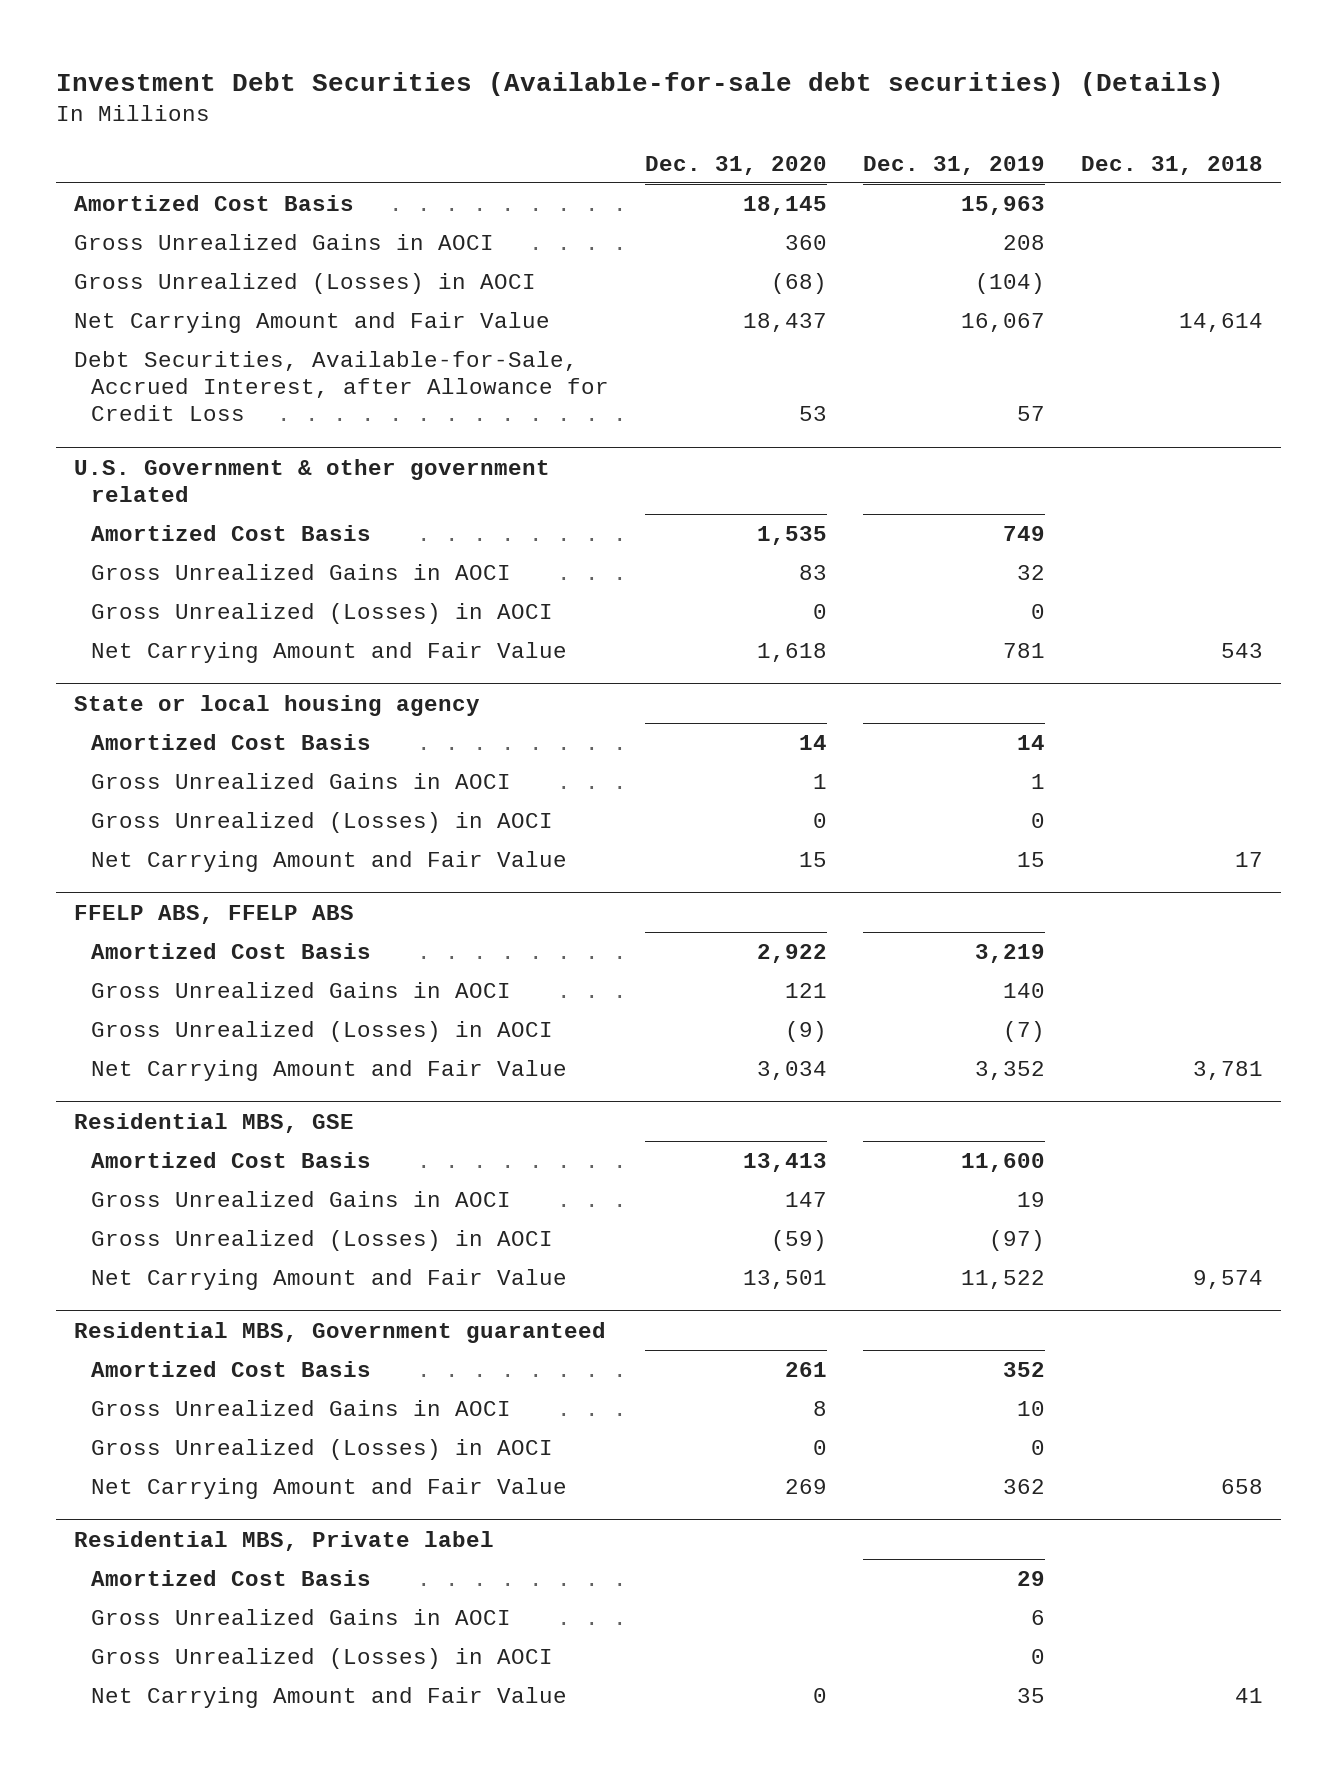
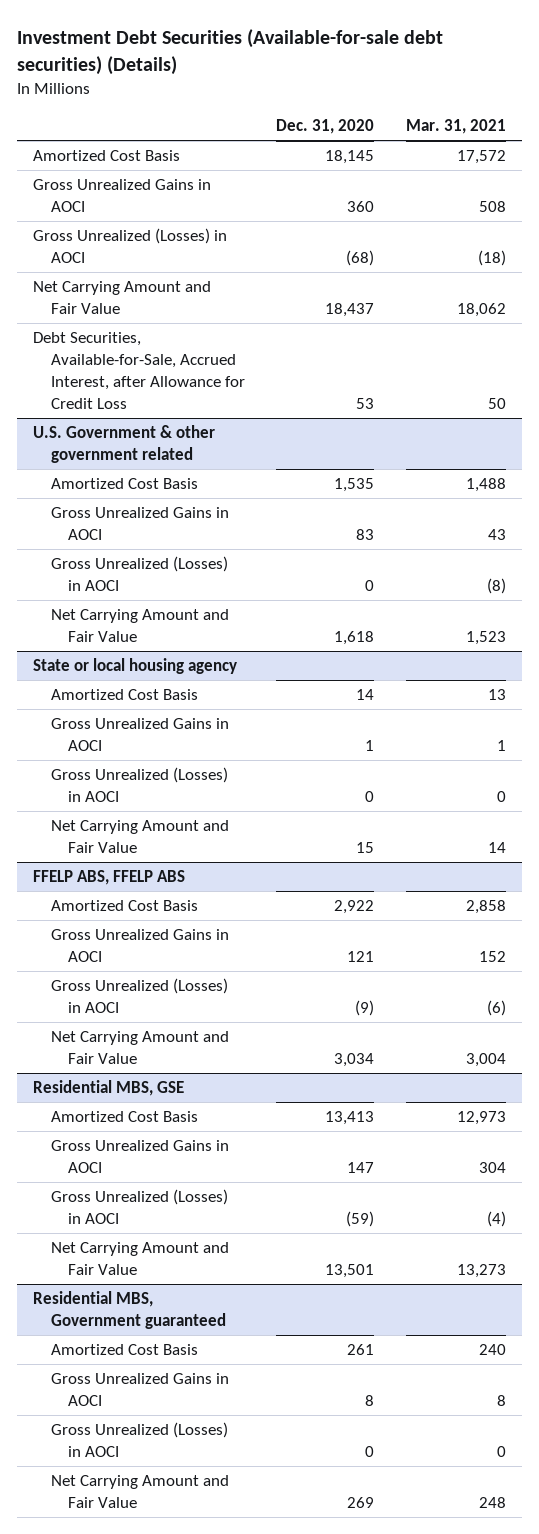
- | Dec. 31, 2020 | Dec. 31, 2019 | Dec. 31, 2018
+ | Dec. 31, 2020 | Mar. 31, 2021
- Residential MBS, Private label
- Amortized Cost Basis | | 29 |
- Gross Unrealized Gains in AOCI | | 6 |
- Gross Unrealized (Losses) in AOCI | | 0 |
- Net Carrying Amount and Fair Value | 0 | 35 | 41

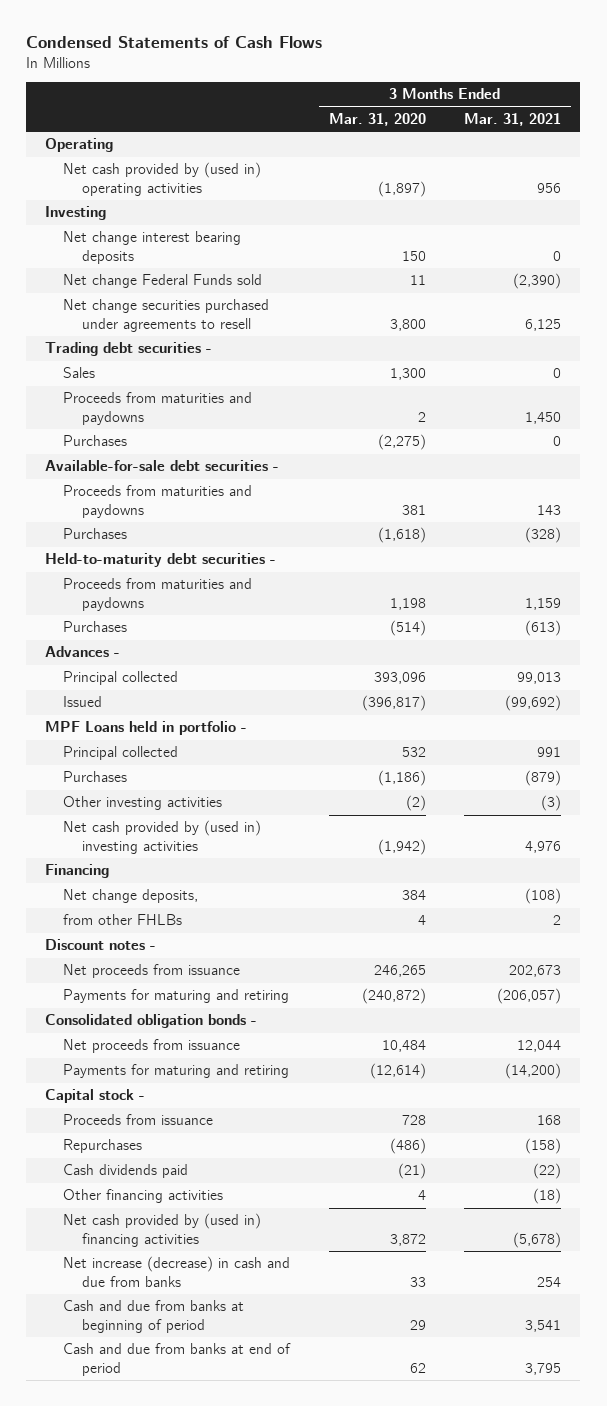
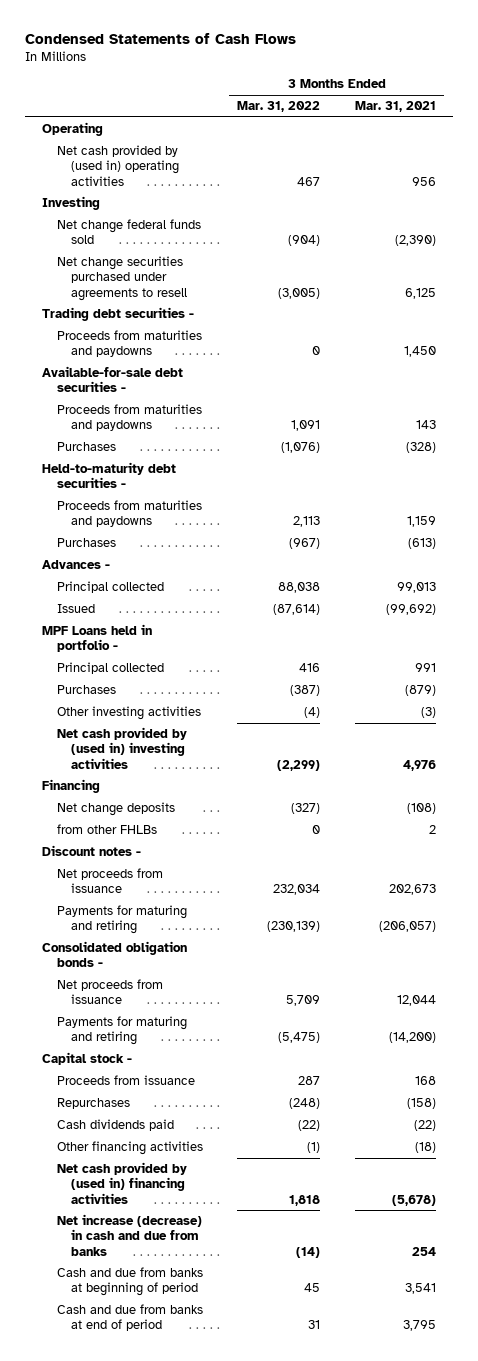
- | 3 Months Ended Mar. 31, 2020 | 3 Months Ended Mar. 31, 2021
+ | 3 Months Ended Mar. 31, 2022 | 3 Months Ended Mar. 31, 2021
- Net change interest bearing deposits | 150 | 0
- Net change Federal Funds sold | 11 | (2,390)
+ Net change federal funds sold | (904) | (2,390)
- Sales | 1,300 | 0
- Purchases | (2,275) | 0
- Net change deposits, | 384 | (108)
+ Net change deposits | (327) | (108)

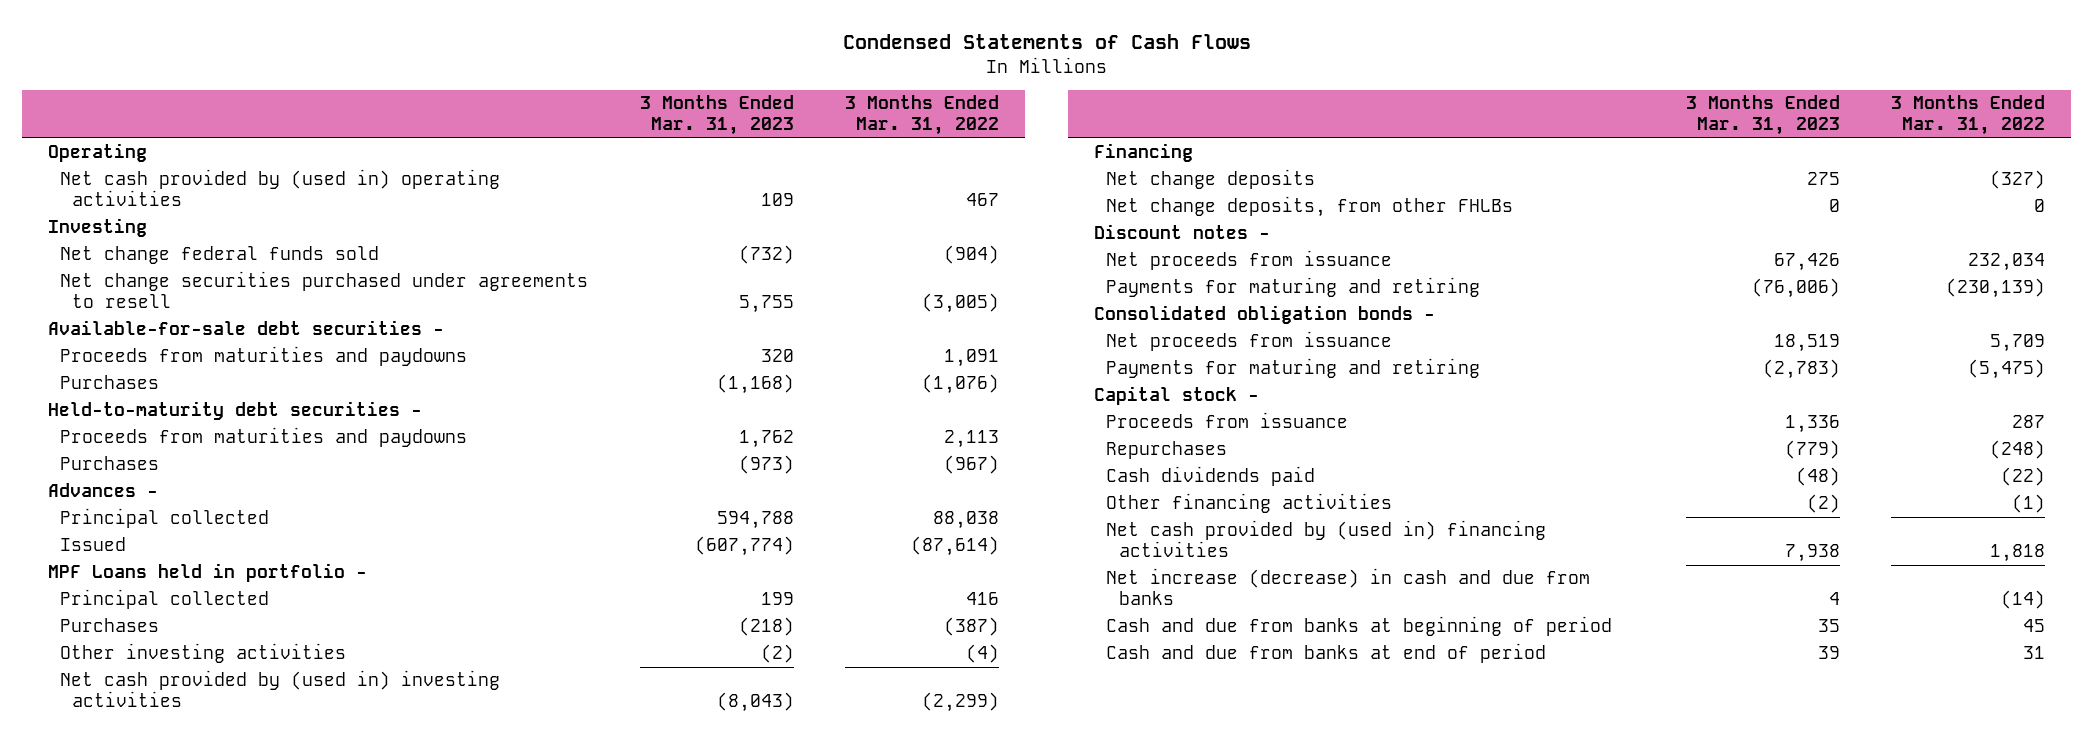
- | 3 Months Ended Mar. 31, 2022 | 3 Months Ended Mar. 31, 2021
+ | 3 Months Ended Mar. 31, 2023 | 3 Months Ended Mar. 31, 2022
- Trading debt securities -
- Proceeds from maturities and paydowns | 0 | 1,450
- from other FHLBs | 0 | 2
+ Net change deposits, from other FHLBs | 0 | 0

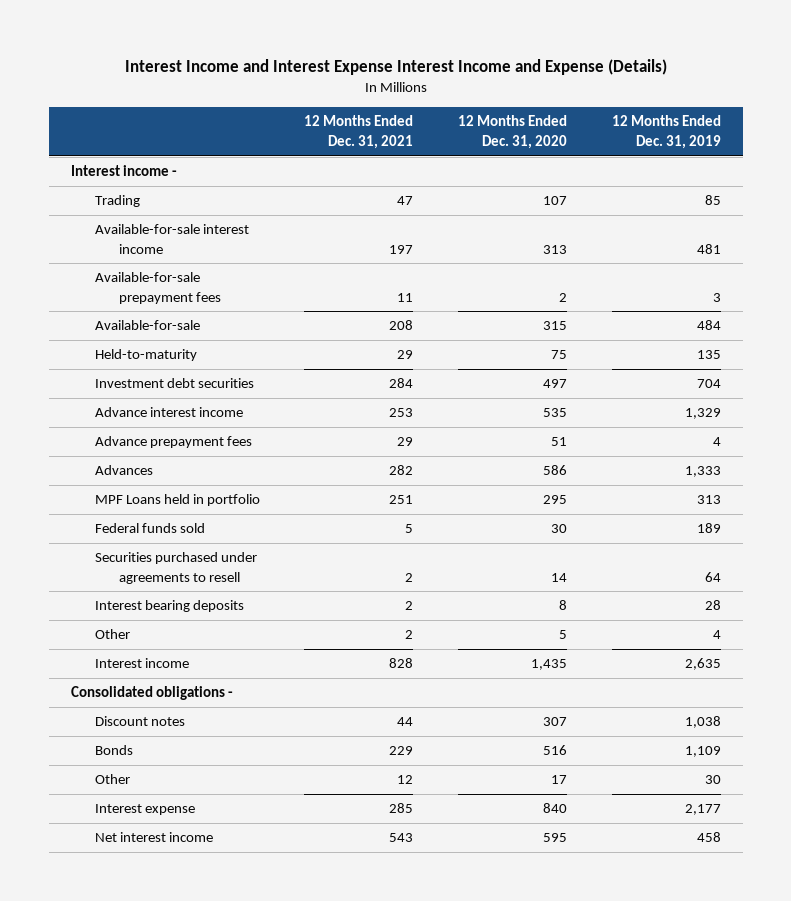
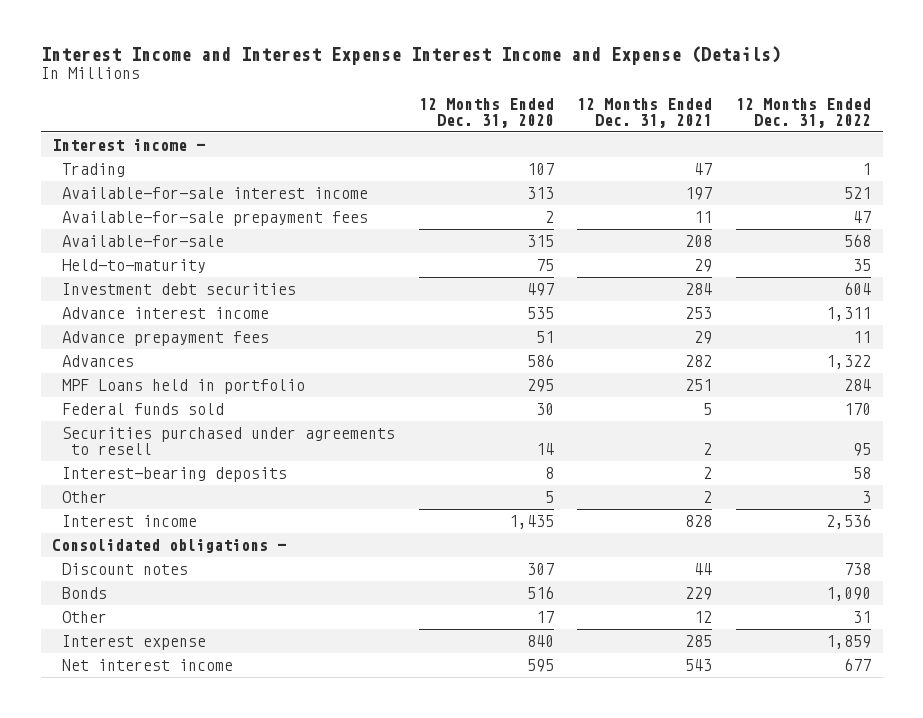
- | 12 Months Ended Dec. 31, 2021 | 12 Months Ended Dec. 31, 2020 | 12 Months Ended Dec. 31, 2019
+ | 12 Months Ended Dec. 31, 2020 | 12 Months Ended Dec. 31, 2021 | 12 Months Ended Dec. 31, 2022
- Interest bearing deposits | 2 | 8 | 28
+ Interest-bearing deposits | 8 | 2 | 58

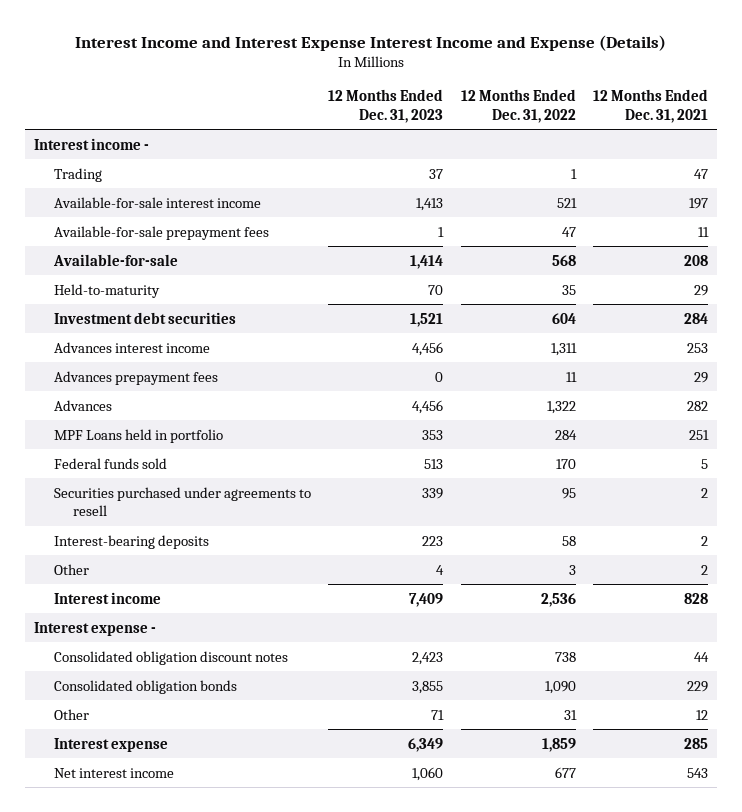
- | 12 Months Ended Dec. 31, 2020 | 12 Months Ended Dec. 31, 2021 | 12 Months Ended Dec. 31, 2022
+ | 12 Months Ended Dec. 31, 2023 | 12 Months Ended Dec. 31, 2022 | 12 Months Ended Dec. 31, 2021
- Advance interest income | 535 | 253 | 1,311
- Advance prepayment fees | 51 | 29 | 11
+ Advances interest income | 4,456 | 1,311 | 253
+ Advances prepayment fees | 0 | 11 | 29
- Consolidated obligations -
- Discount notes | 307 | 44 | 738
- Bonds | 516 | 229 | 1,090
+ Interest expense -
+ Consolidated obligation discount notes | 2,423 | 738 | 44
+ Consolidated obligation bonds | 3,855 | 1,090 | 229

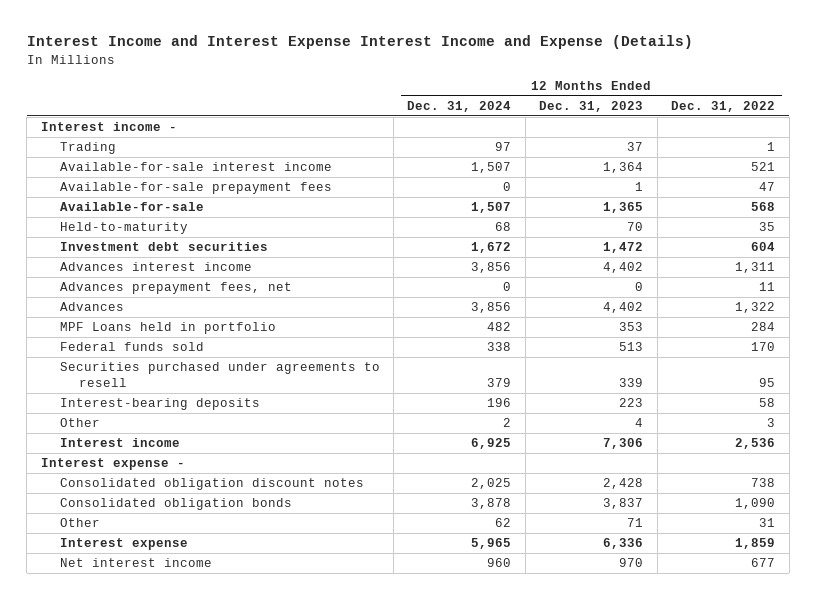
- | 12 Months Ended Dec. 31, 2023 | 12 Months Ended Dec. 31, 2022 | 12 Months Ended Dec. 31, 2021
+ | 12 Months Ended Dec. 31, 2024 | 12 Months Ended Dec. 31, 2023 | 12 Months Ended Dec. 31, 2022
- Available-for-sale interest income | 1,413 | 521 | 197
+ Available-for-sale interest income | 1,507 | 1,364 | 521
- Available-for-sale | 1,414 | 568 | 208
+ Available-for-sale | 1,507 | 1,365 | 568
- Investment debt securities | 1,521 | 604 | 284
- Advances interest income | 4,456 | 1,311 | 253
- Advances prepayment fees | 0 | 11 | 29
- Advances | 4,456 | 1,322 | 282
+ Investment debt securities | 1,672 | 1,472 | 604
+ Advances interest income | 3,856 | 4,402 | 1,311
+ Advances prepayment fees, net | 0 | 0 | 11
+ Advances | 3,856 | 4,402 | 1,322
- Interest income | 7,409 | 2,536 | 828
+ Interest income | 6,925 | 7,306 | 2,536
- Consolidated obligation discount notes | 2,423 | 738 | 44
- Consolidated obligation bonds | 3,855 | 1,090 | 229
+ Consolidated obligation discount notes | 2,025 | 2,428 | 738
+ Consolidated obligation bonds | 3,878 | 3,837 | 1,090
- Interest expense | 6,349 | 1,859 | 285
- Net interest income | 1,060 | 677 | 543
+ Interest expense | 5,965 | 6,336 | 1,859
+ Net interest income | 960 | 970 | 677

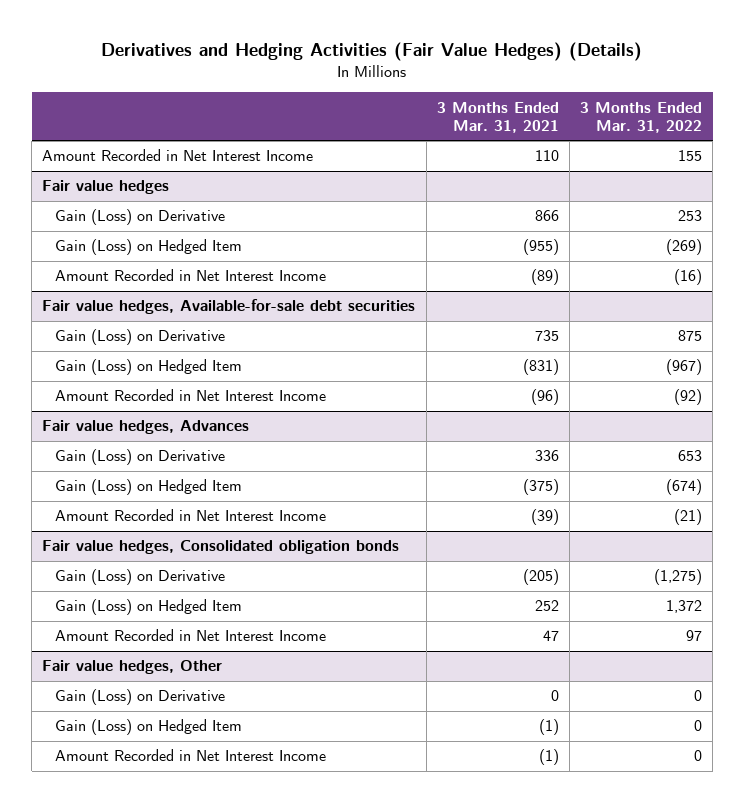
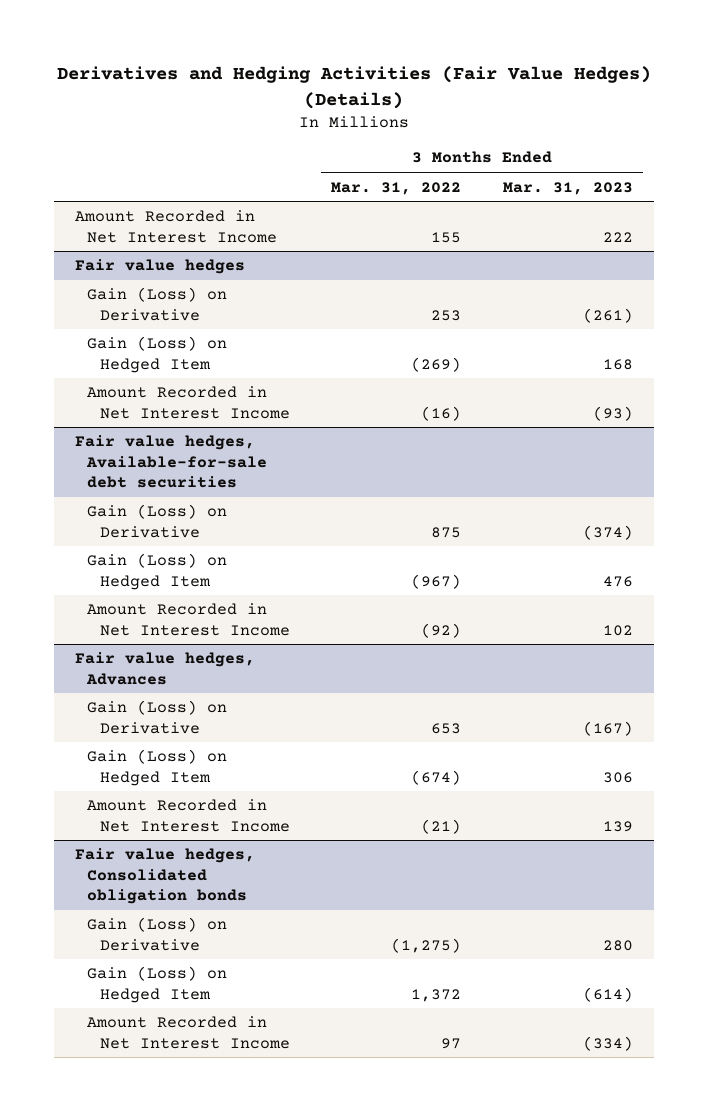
- | 3 Months Ended Mar. 31, 2021 | 3 Months Ended Mar. 31, 2022
+ | 3 Months Ended Mar. 31, 2022 | 3 Months Ended Mar. 31, 2023
- Fair value hedges, Other
- Gain (Loss) on Derivative | 0 | 0
- Gain (Loss) on Hedged Item | (1) | 0
- Amount Recorded in Net Interest Income | (1) | 0

